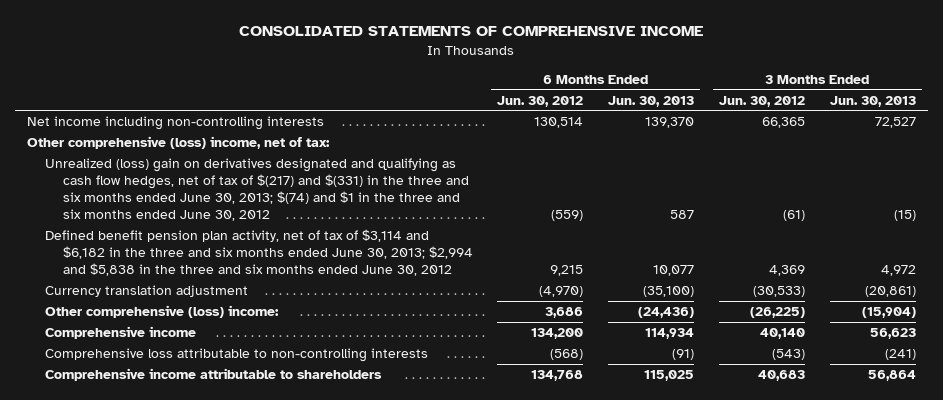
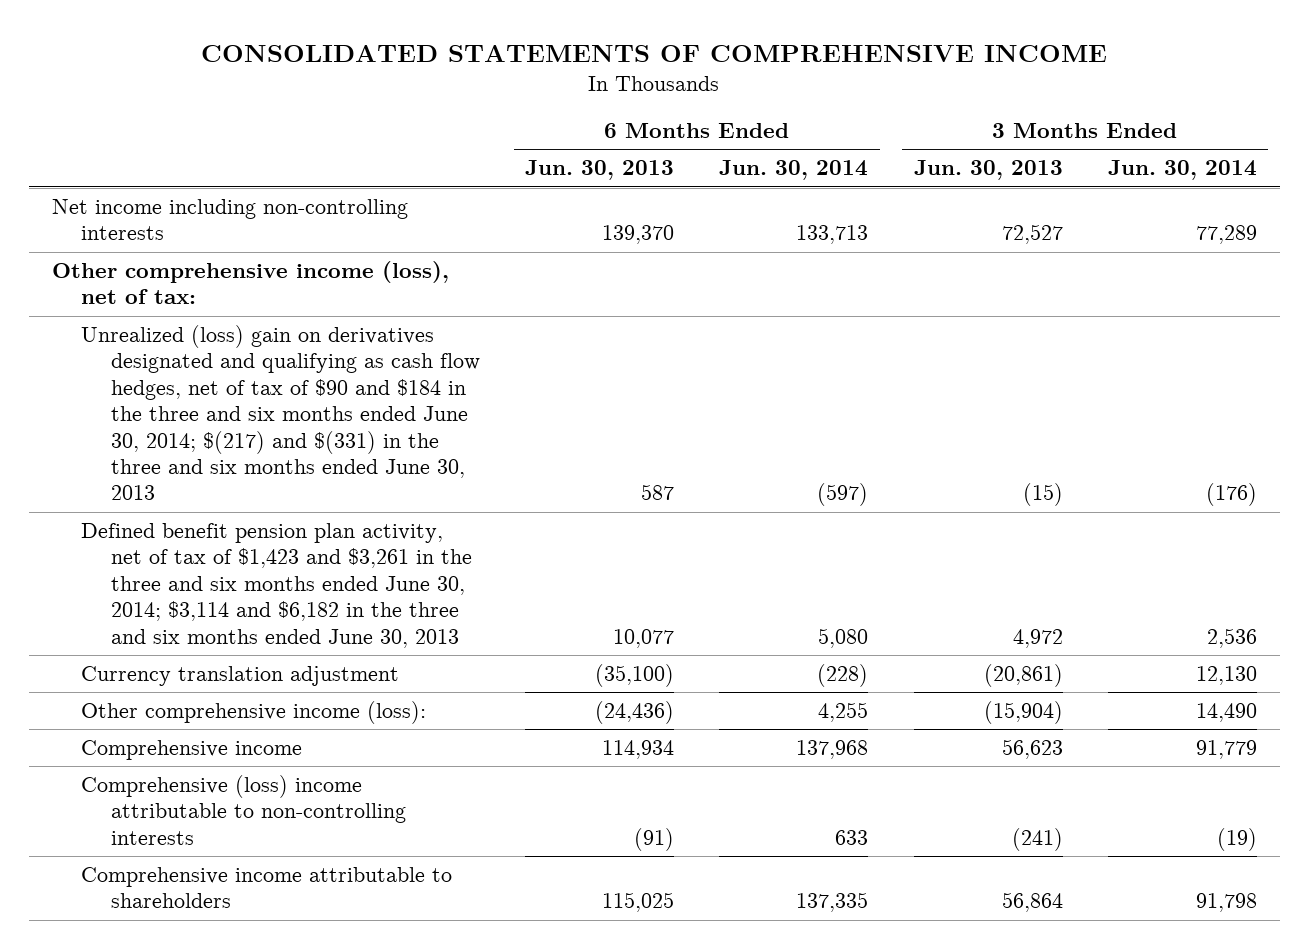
- | 6 Months Ended Jun. 30, 2012 | 6 Months Ended Jun. 30, 2013 | 3 Months Ended Jun. 30, 2012 | 3 Months Ended Jun. 30, 2013
+ | 6 Months Ended Jun. 30, 2013 | 6 Months Ended Jun. 30, 2014 | 3 Months Ended Jun. 30, 2013 | 3 Months Ended Jun. 30, 2014
- Other comprehensive (loss) income, net of tax:
- Unrealized (loss) gain on derivatives designated and qualifying as cash flow hedges, net of tax of $(217) and $(331) in the three and six months ended June 30, 2013; $(74) and $1 in the three and six months ended June 30, 2012 | (559) | 587 | (61) | (15)
- Defined benefit pension plan activity, net of tax of $3,114 and $6,182 in the three and six months ended June 30, 2013; $2,994 and $5,838 in the three and six months ended June 30, 2012 | 9,215 | 10,077 | 4,369 | 4,972
+ Other comprehensive income (loss), net of tax:
+ Unrealized (loss) gain on derivatives designated and qualifying as cash flow hedges, net of tax of $90 and $184 in the three and six months ended June 30, 2014; $(217) and $(331) in the three and six months ended June 30, 2013 | 587 | (597) | (15) | (176)
+ Defined benefit pension plan activity, net of tax of $1,423 and $3,261 in the three and six months ended June 30, 2014; $3,114 and $6,182 in the three and six months ended June 30, 2013 | 10,077 | 5,080 | 4,972 | 2,536
- Other comprehensive (loss) income: | 3,686 | (24,436) | (26,225) | (15,904)
+ Other comprehensive income (loss): | (24,436) | 4,255 | (15,904) | 14,490
- Comprehensive loss attributable to non-controlling interests | (568) | (91) | (543) | (241)
+ Comprehensive (loss) income attributable to non-controlling interests | (91) | 633 | (241) | (19)

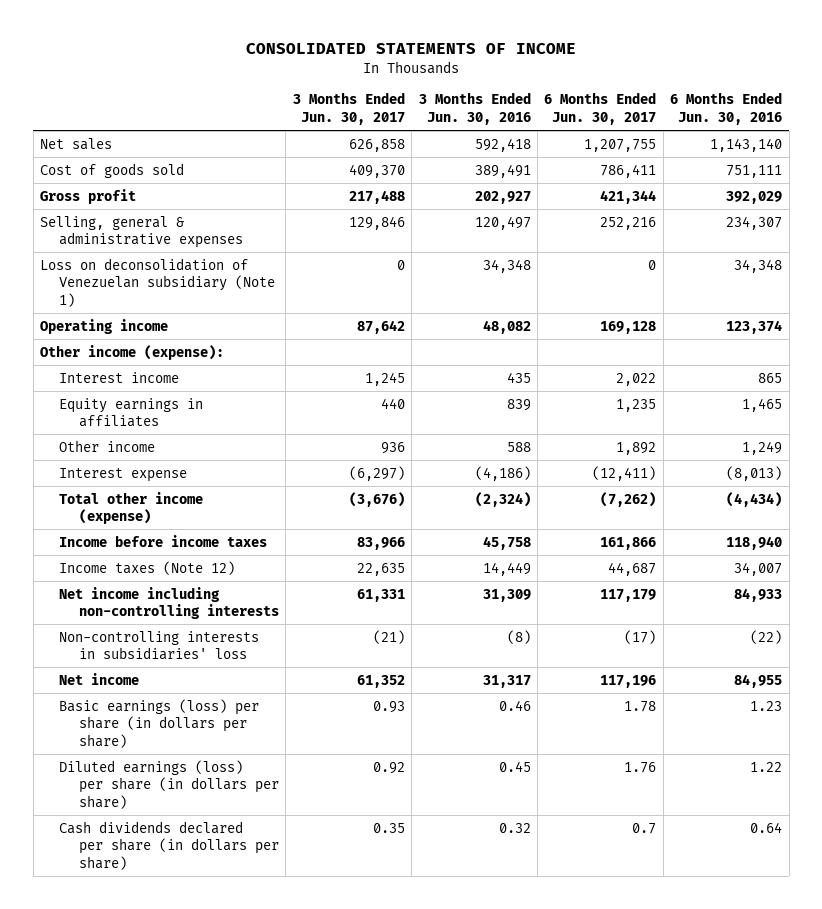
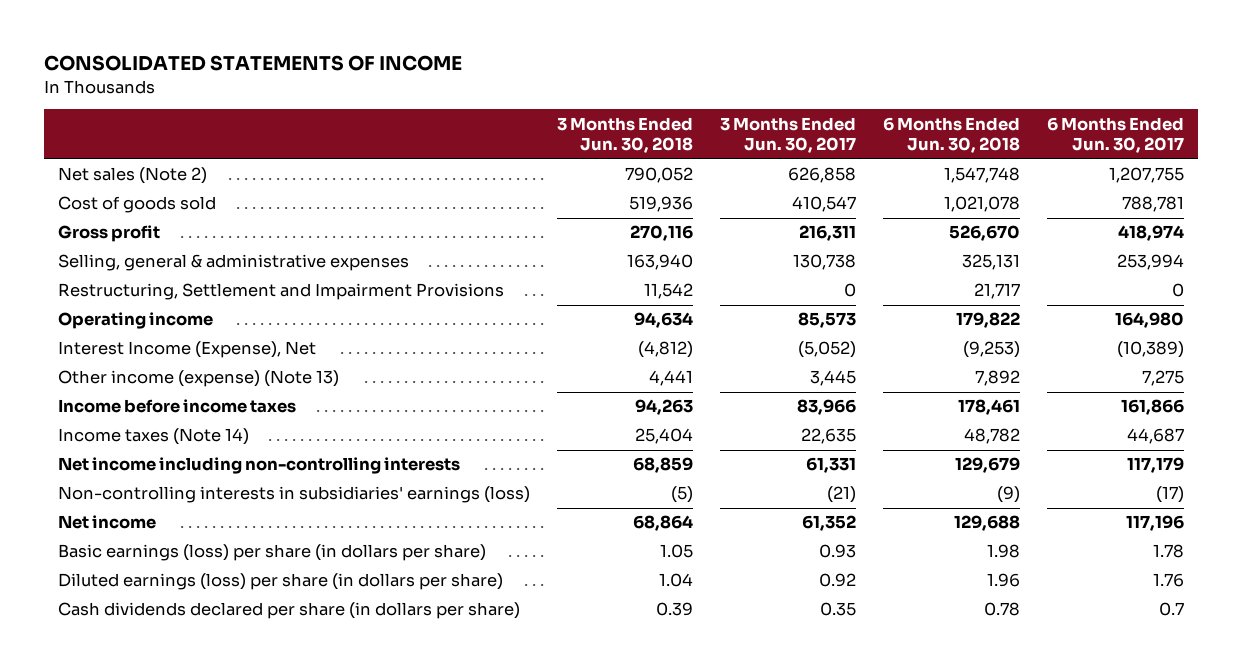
- | 3 Months Ended Jun. 30, 2017 | 3 Months Ended Jun. 30, 2016 | 6 Months Ended Jun. 30, 2017 | 6 Months Ended Jun. 30, 2016
+ | 3 Months Ended Jun. 30, 2018 | 3 Months Ended Jun. 30, 2017 | 6 Months Ended Jun. 30, 2018 | 6 Months Ended Jun. 30, 2017
- Net sales | 626,858 | 592,418 | 1,207,755 | 1,143,140
- Cost of goods sold | 409,370 | 389,491 | 786,411 | 751,111
- Gross profit | 217,488 | 202,927 | 421,344 | 392,029
- Selling, general & administrative expenses | 129,846 | 120,497 | 252,216 | 234,307
- Loss on deconsolidation of Venezuelan subsidiary (Note 1) | 0 | 34,348 | 0 | 34,348
- Operating income | 87,642 | 48,082 | 169,128 | 123,374
- Other income (expense):
- Interest income | 1,245 | 435 | 2,022 | 865
- Equity earnings in affiliates | 440 | 839 | 1,235 | 1,465
- Other income | 936 | 588 | 1,892 | 1,249
- Interest expense | (6,297) | (4,186) | (12,411) | (8,013)
- Total other income (expense) | (3,676) | (2,324) | (7,262) | (4,434)
+ Net sales (Note 2) | 790,052 | 626,858 | 1,547,748 | 1,207,755
+ Cost of goods sold | 519,936 | 410,547 | 1,021,078 | 788,781
+ Gross profit | 270,116 | 216,311 | 526,670 | 418,974
+ Selling, general & administrative expenses | 163,940 | 130,738 | 325,131 | 253,994
+ Restructuring, Settlement and Impairment Provisions | 11,542 | 0 | 21,717 | 0
+ Operating income | 94,634 | 85,573 | 179,822 | 164,980
+ Interest Income (Expense), Net | (4,812) | (5,052) | (9,253) | (10,389)
+ Other income (expense) (Note 13) | 4,441 | 3,445 | 7,892 | 7,275
- Income taxes (Note 12) | 22,635 | 14,449 | 44,687 | 34,007
+ Income taxes (Note 14) | 25,404 | 22,635 | 48,782 | 44,687
- Non-controlling interests in subsidiaries' loss | (21) | (8) | (17) | (22)
+ Non-controlling interests in subsidiaries' earnings (loss) | (5) | (21) | (9) | (17)

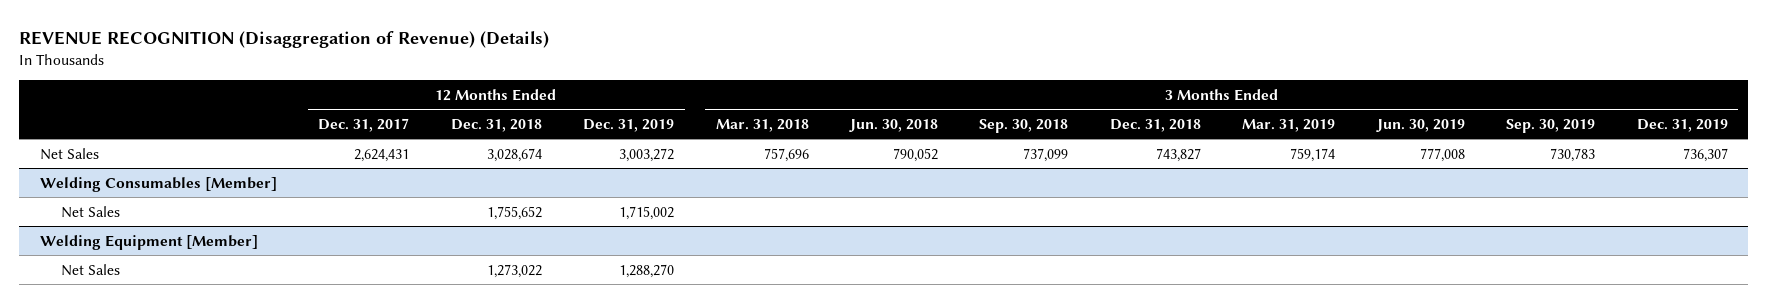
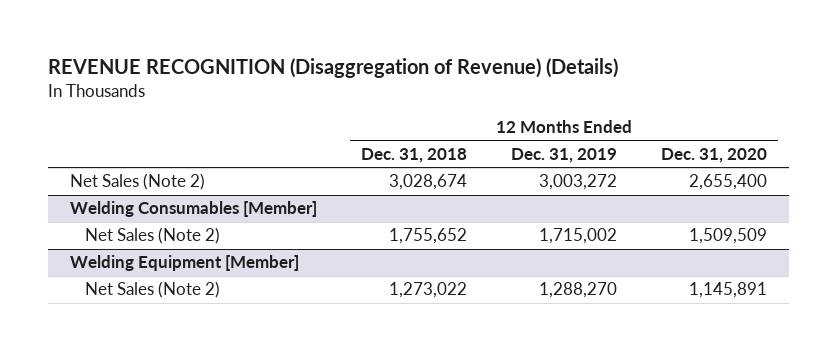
- | 12 Months Ended Dec. 31, 2017 | 12 Months Ended Dec. 31, 2018 | 12 Months Ended Dec. 31, 2019 | 3 Months Ended Mar. 31, 2018 | 3 Months Ended Jun. 30, 2018 | 3 Months Ended Sep. 30, 2018 | 3 Months Ended Dec. 31, 2018 | 3 Months Ended Mar. 31, 2019 | 3 Months Ended Jun. 30, 2019 | 3 Months Ended Sep. 30, 2019 | 3 Months Ended Dec. 31, 2019
+ | 12 Months Ended Dec. 31, 2018 | 12 Months Ended Dec. 31, 2019 | 12 Months Ended Dec. 31, 2020
- Net Sales | 2,624,431 | 3,028,674 | 3,003,272 | 757,696 | 790,052 | 737,099 | 743,827 | 759,174 | 777,008 | 730,783 | 736,307
+ Net Sales (Note 2) | 3,028,674 | 3,003,272 | 2,655,400
@ Welding Consumables [Member]
- Net Sales | | 1,755,652 | 1,715,002 | | | | | | | |
+ Net Sales (Note 2) | 1,755,652 | 1,715,002 | 1,509,509
@ Welding Equipment [Member]
- Net Sales | | 1,273,022 | 1,288,270 | | | | | | | |
+ Net Sales (Note 2) | 1,273,022 | 1,288,270 | 1,145,891

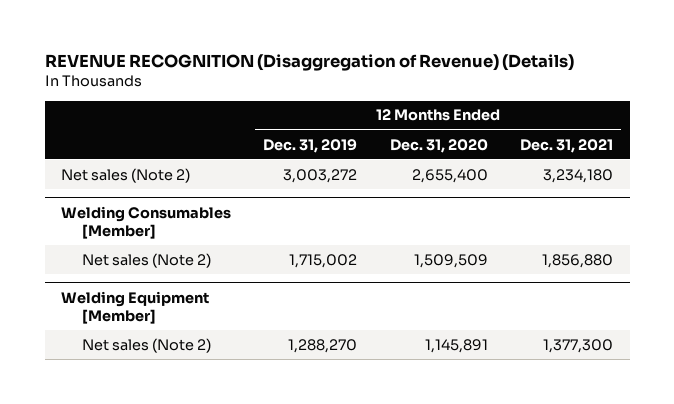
- | 12 Months Ended Dec. 31, 2018 | 12 Months Ended Dec. 31, 2019 | 12 Months Ended Dec. 31, 2020
+ | 12 Months Ended Dec. 31, 2019 | 12 Months Ended Dec. 31, 2020 | 12 Months Ended Dec. 31, 2021
- Net Sales (Note 2) | 3,028,674 | 3,003,272 | 2,655,400
+ Net sales (Note 2) | 3,003,272 | 2,655,400 | 3,234,180
@ Welding Consumables [Member]
- Net Sales (Note 2) | 1,755,652 | 1,715,002 | 1,509,509
+ Net sales (Note 2) | 1,715,002 | 1,509,509 | 1,856,880
@ Welding Equipment [Member]
- Net Sales (Note 2) | 1,273,022 | 1,288,270 | 1,145,891
+ Net sales (Note 2) | 1,288,270 | 1,145,891 | 1,377,300

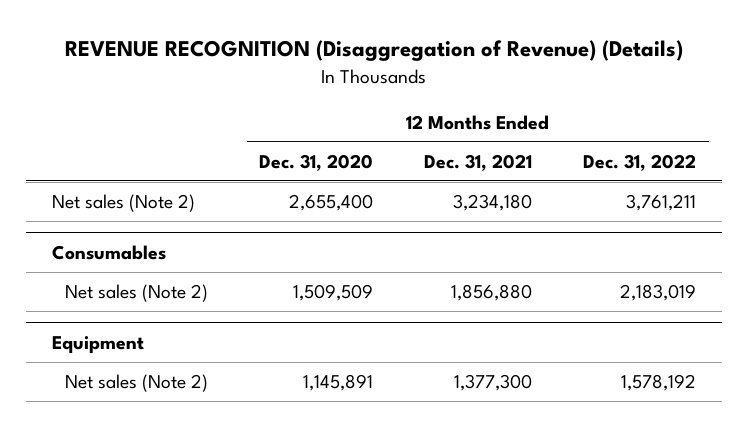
- | 12 Months Ended Dec. 31, 2019 | 12 Months Ended Dec. 31, 2020 | 12 Months Ended Dec. 31, 2021
+ | 12 Months Ended Dec. 31, 2020 | 12 Months Ended Dec. 31, 2021 | 12 Months Ended Dec. 31, 2022
- Welding Consumables [Member]
+ Consumables
- Welding Equipment [Member]
+ Equipment

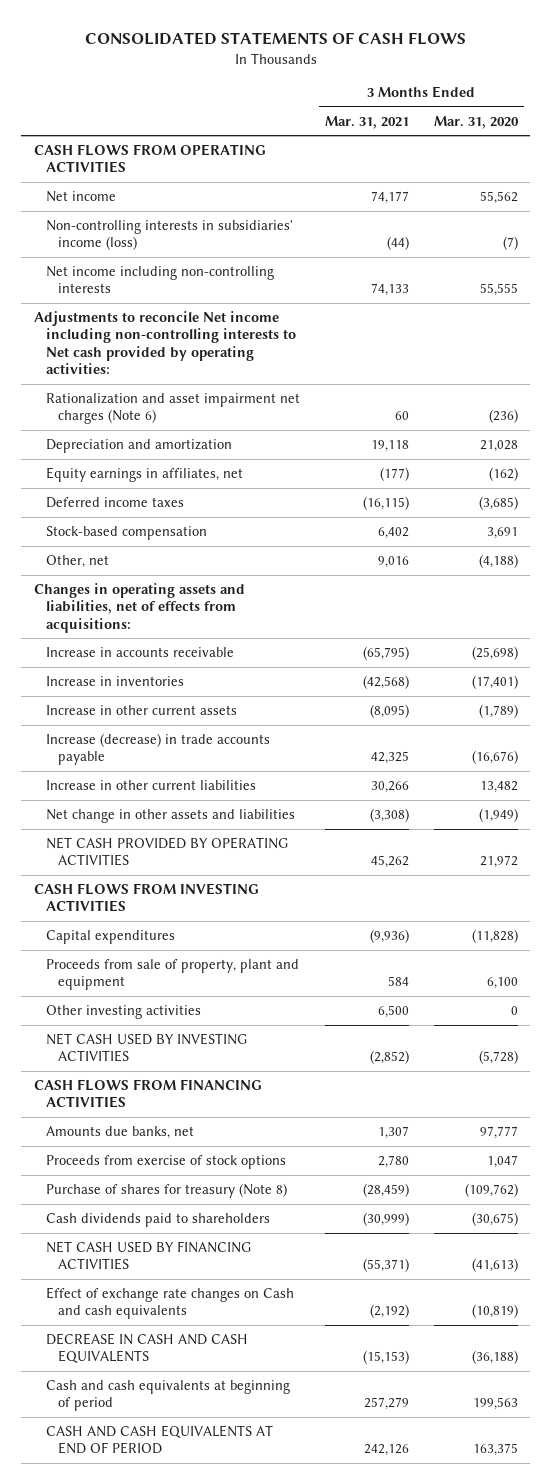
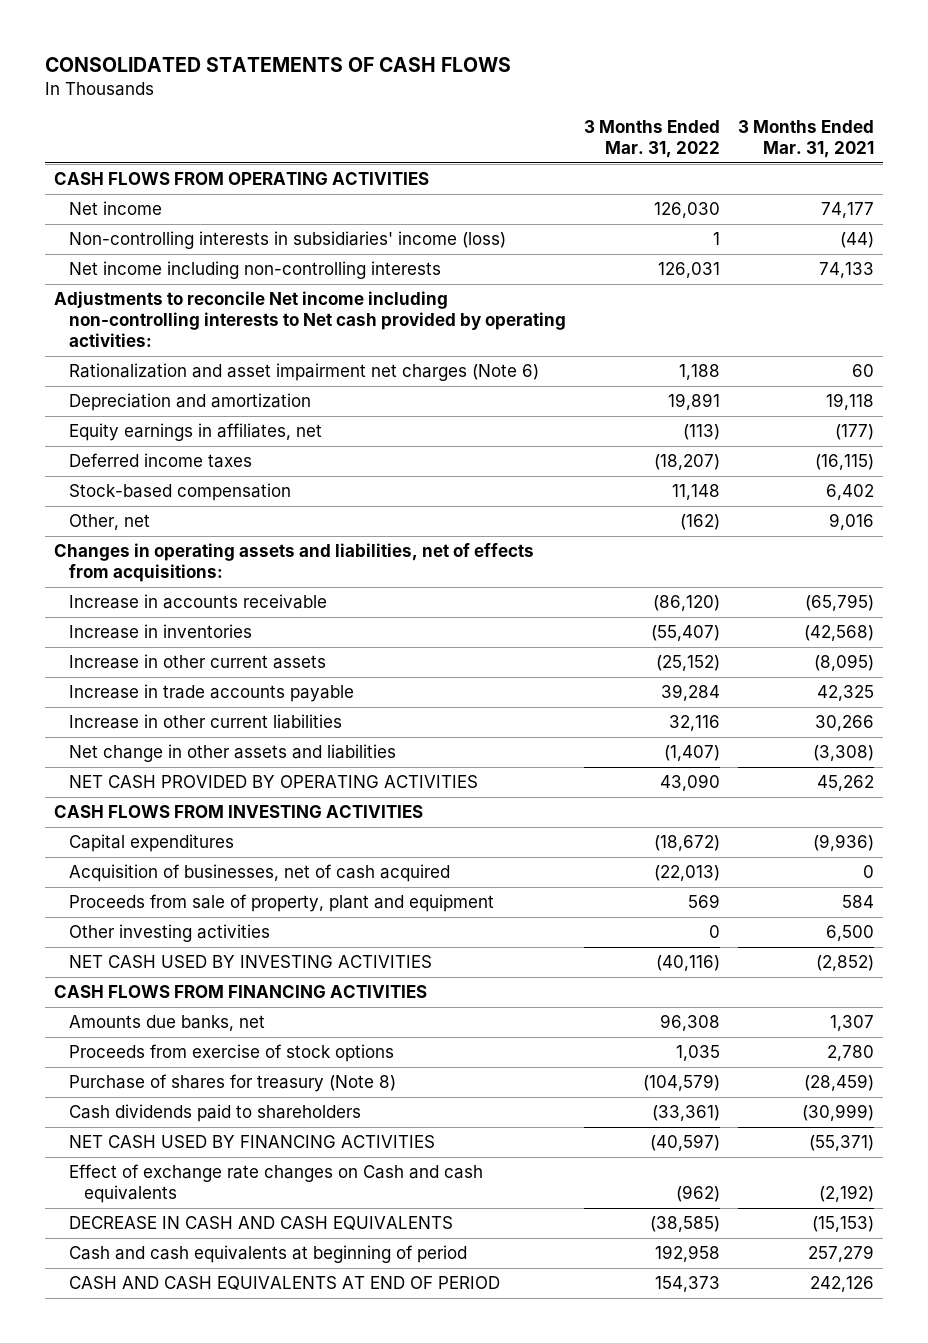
- | 3 Months Ended Mar. 31, 2021 | 3 Months Ended Mar. 31, 2020
+ | 3 Months Ended Mar. 31, 2022 | 3 Months Ended Mar. 31, 2021
- Increase (decrease) in trade accounts payable | 42,325 | (16,676)
+ Increase in trade accounts payable | 39,284 | 42,325
+ Acquisition of businesses, net of cash acquired | (22,013) | 0

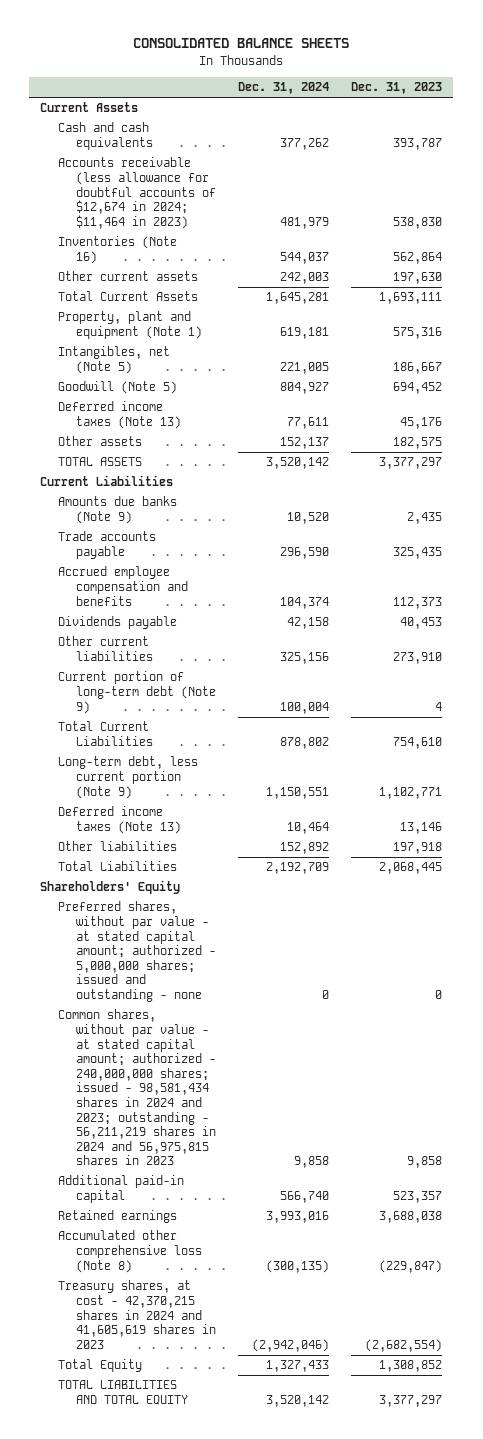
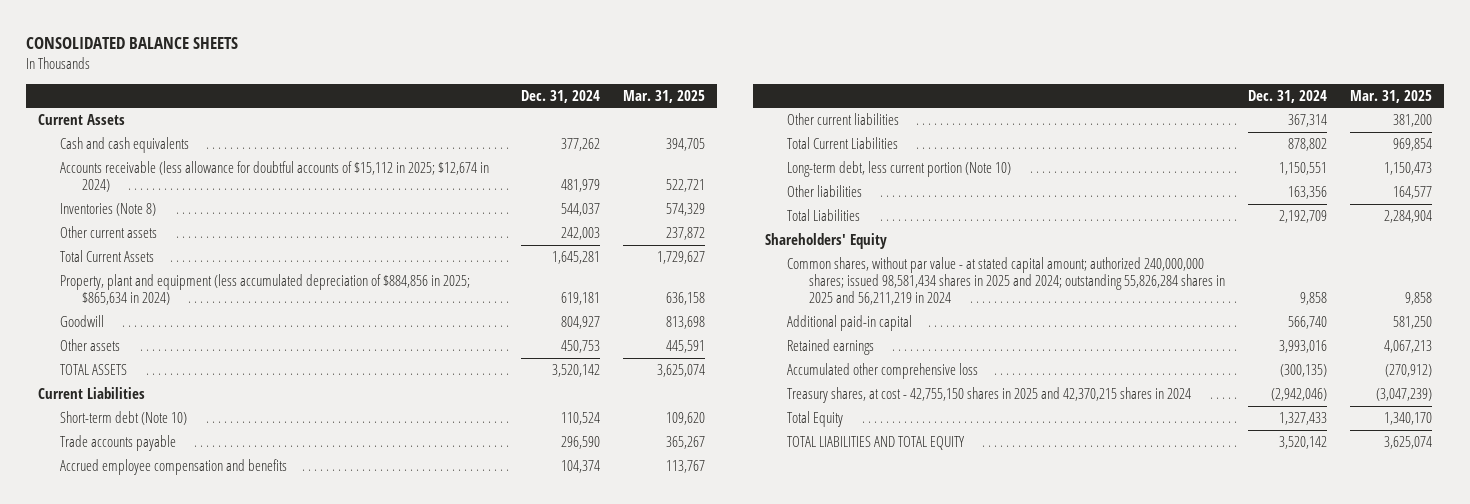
- | Dec. 31, 2024 | Dec. 31, 2023
+ | Dec. 31, 2024 | Mar. 31, 2025
- Accounts receivable (less allowance for doubtful accounts of $12,674 in 2024; $11,464 in 2023) | 481,979 | 538,830
- Inventories (Note 16) | 544,037 | 562,864
+ Accounts receivable (less allowance for doubtful accounts of $15,112 in 2025; $12,674 in 2024) | 481,979 | 522,721
+ Inventories (Note 8) | 544,037 | 574,329
- Property, plant and equipment (Note 1) | 619,181 | 575,316
- Intangibles, net (Note 5) | 221,005 | 186,667
- Goodwill (Note 5) | 804,927 | 694,452
- Deferred income taxes (Note 13) | 77,611 | 45,176
- Other assets | 152,137 | 182,575
+ Property, plant and equipment (less accumulated depreciation of $884,856 in 2025; $865,634 in 2024) | 619,181 | 636,158
+ Goodwill | 804,927 | 813,698
+ Other assets | 450,753 | 445,591
- Amounts due banks (Note 9) | 10,520 | 2,435
+ Short-term debt (Note 10) | 110,524 | 109,620
- Dividends payable | 42,158 | 40,453
- Other current liabilities | 325,156 | 273,910
- Current portion of long-term debt (Note 9) | 100,004 | 4
+ Other current liabilities | 367,314 | 381,200
- Long-term debt, less current portion (Note 9) | 1,150,551 | 1,102,771
- Deferred income taxes (Note 13) | 10,464 | 13,146
- Other liabilities | 152,892 | 197,918
+ Long-term debt, less current portion (Note 10) | 1,150,551 | 1,150,473
+ Other liabilities | 163,356 | 164,577
- Preferred shares, without par value - at stated capital amount; authorized - 5,000,000 shares; issued and outstanding - none | 0 | 0
- Common shares, without par value - at stated capital amount; authorized - 240,000,000 shares; issued - 98,581,434 shares in 2024 and 2023; outstanding - 56,211,219 shares in 2024 and 56,975,815 shares in 2023 | 9,858 | 9,858
+ Common shares, without par value - at stated capital amount; authorized 240,000,000 shares; issued 98,581,434 shares in 2025 and 2024; outstanding 55,826,284 shares in 2025 and 56,211,219 in 2024 | 9,858 | 9,858
- Accumulated other comprehensive loss (Note 8) | (300,135) | (229,847)
- Treasury shares, at cost - 42,370,215 shares in 2024 and 41,605,619 shares in 2023 | (2,942,046) | (2,682,554)
+ Accumulated other comprehensive loss | (300,135) | (270,912)
+ Treasury shares, at cost - 42,755,150 shares in 2025 and 42,370,215 shares in 2024 | (2,942,046) | (3,047,239)

